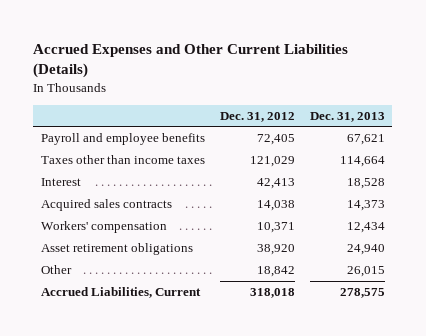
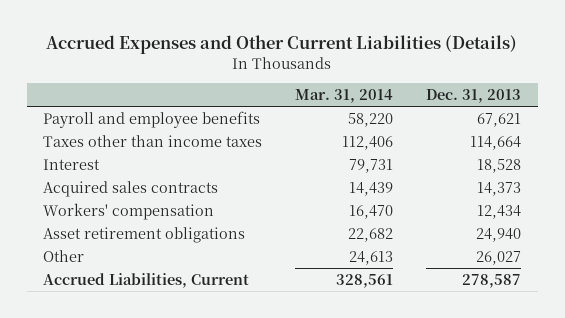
- | Dec. 31, 2012 | Dec. 31, 2013
+ | Mar. 31, 2014 | Dec. 31, 2013
- Other | 18,842 | 26,015
- Accrued Liabilities, Current | 318,018 | 278,575
+ Other | 24,613 | 26,027
+ Accrued Liabilities, Current | 328,561 | 278,587

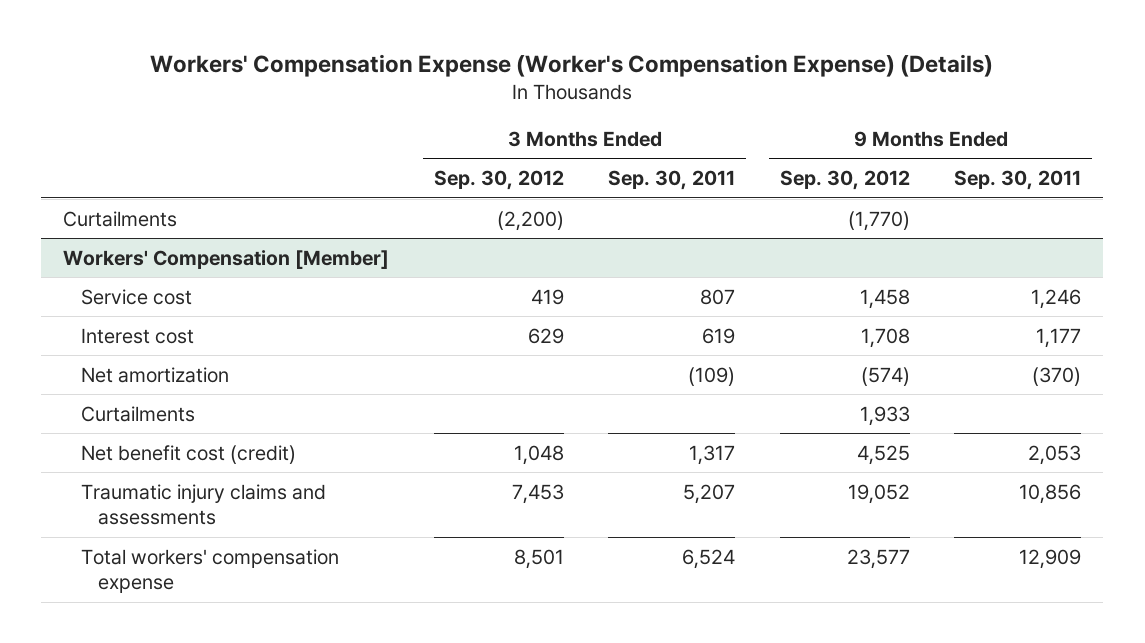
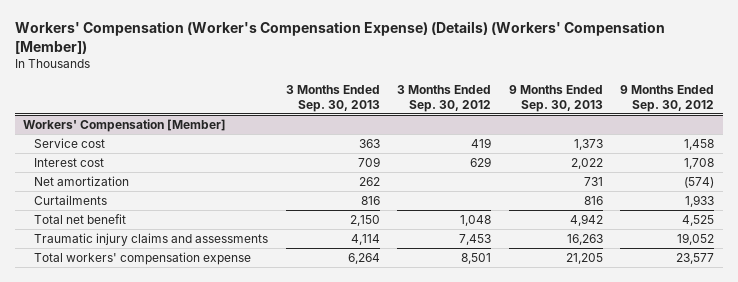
- Workers' Compensation Expense (Worker's Compensation Expense) (Details)
+ Workers' Compensation (Worker's Compensation Expense) (Details) (Workers' Compensation [Member])
- | 3 Months Ended Sep. 30, 2012 | 3 Months Ended Sep. 30, 2011 | 9 Months Ended Sep. 30, 2012 | 9 Months Ended Sep. 30, 2011
+ | 3 Months Ended Sep. 30, 2013 | 3 Months Ended Sep. 30, 2012 | 9 Months Ended Sep. 30, 2013 | 9 Months Ended Sep. 30, 2012
- Curtailments | (2,200) | | (1,770) |
@ Workers' Compensation [Member]
- Net benefit cost (credit) | 1,048 | 1,317 | 4,525 | 2,053
+ Total net benefit | 2,150 | 1,048 | 4,942 | 4,525

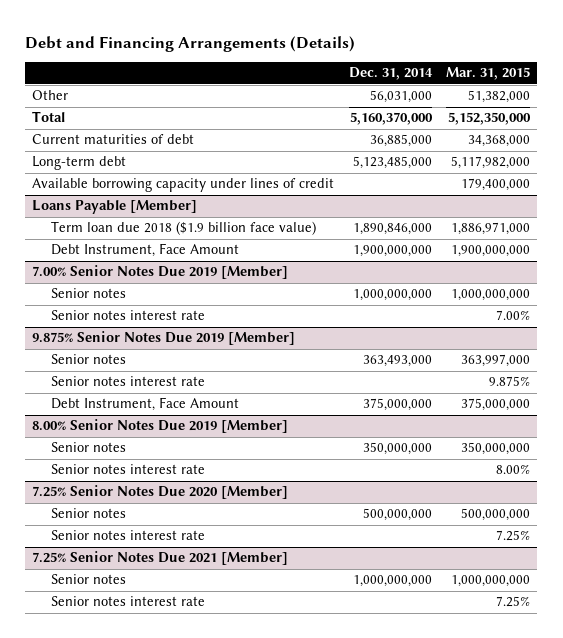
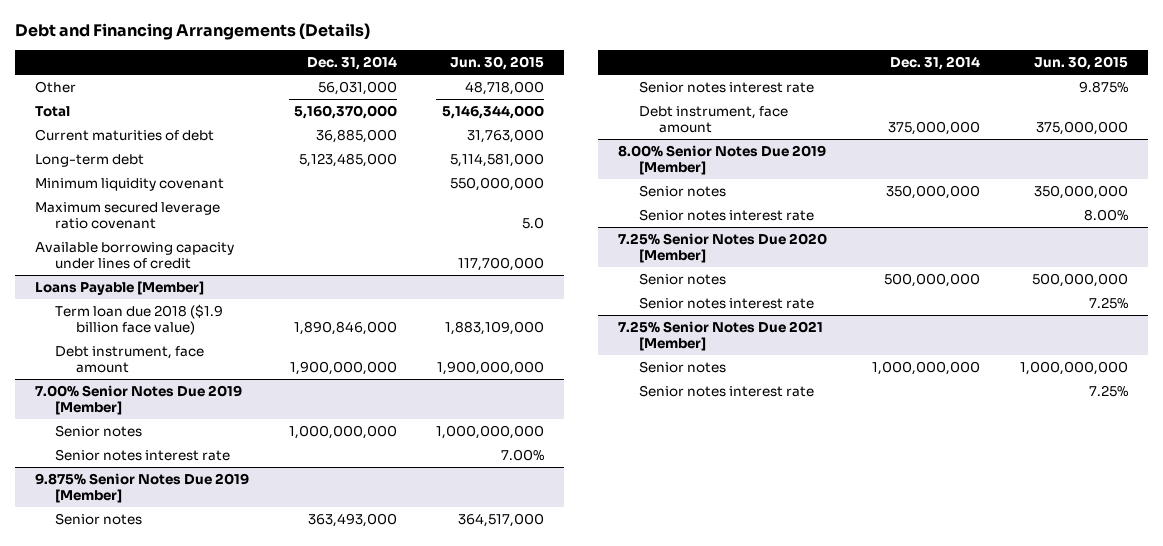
- | Dec. 31, 2014 | Mar. 31, 2015
+ | Dec. 31, 2014 | Jun. 30, 2015
+ Minimum liquidity covenant | | 550,000,000
+ Maximum secured leverage ratio covenant | | 5.0
@ Loans Payable [Member]
- Debt Instrument, Face Amount | 1,900,000,000 | 1,900,000,000
+ Debt instrument, face amount | 1,900,000,000 | 1,900,000,000
@ 9.875% Senior Notes Due 2019 [Member]
- Debt Instrument, Face Amount | 375,000,000 | 375,000,000
+ Debt instrument, face amount | 375,000,000 | 375,000,000

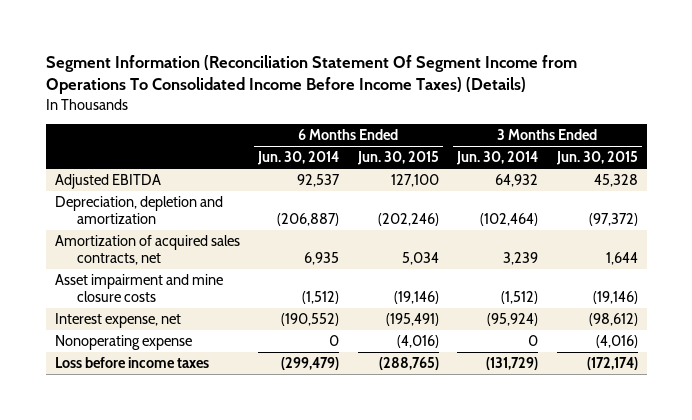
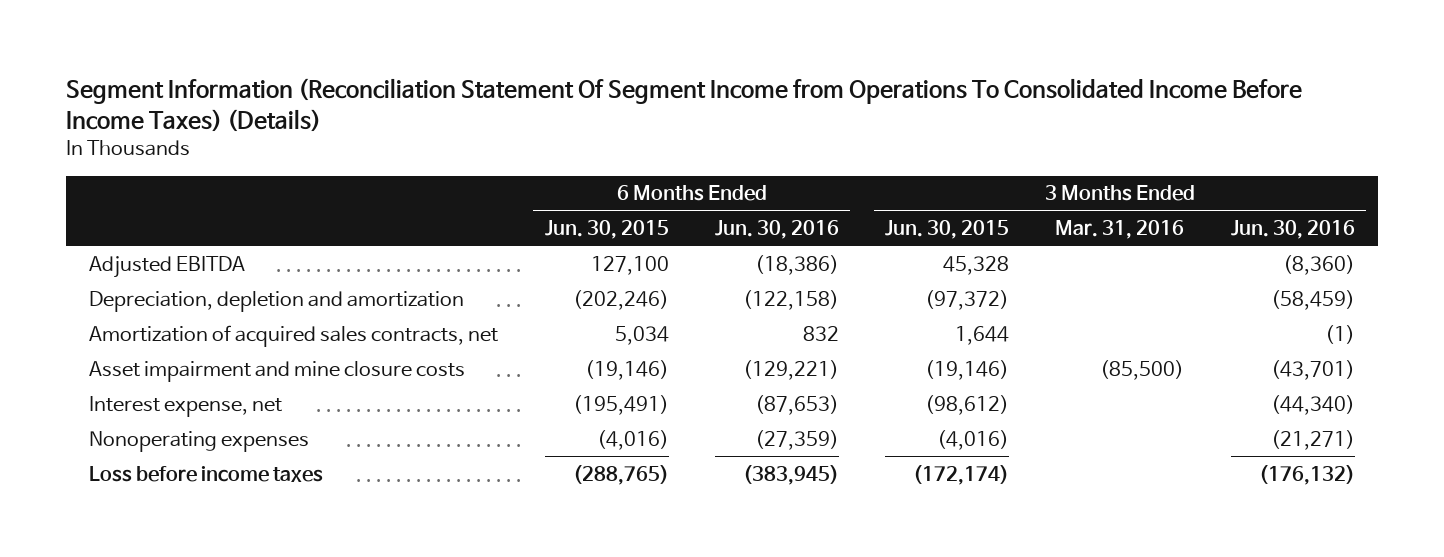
- | 6 Months Ended Jun. 30, 2014 | 6 Months Ended Jun. 30, 2015 | 3 Months Ended Jun. 30, 2014 | 3 Months Ended Jun. 30, 2015
+ | 6 Months Ended Jun. 30, 2015 | 6 Months Ended Jun. 30, 2016 | 3 Months Ended Jun. 30, 2015 | 3 Months Ended Mar. 31, 2016 | 3 Months Ended Jun. 30, 2016
- Nonoperating expense | 0 | (4,016) | 0 | (4,016)
+ Nonoperating expenses | (4,016) | (27,359) | (4,016) | | (21,271)

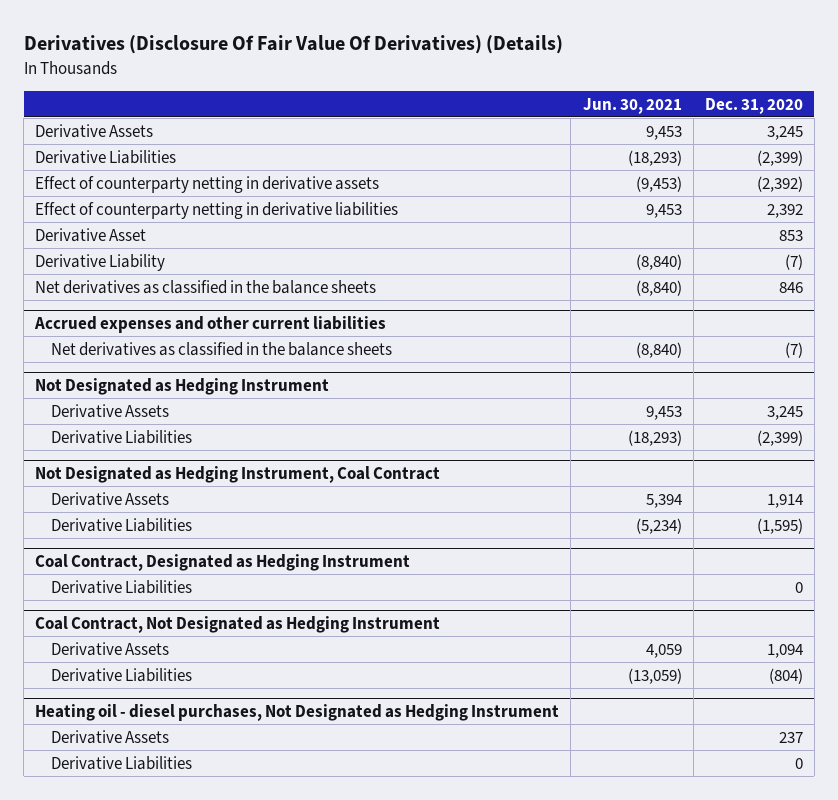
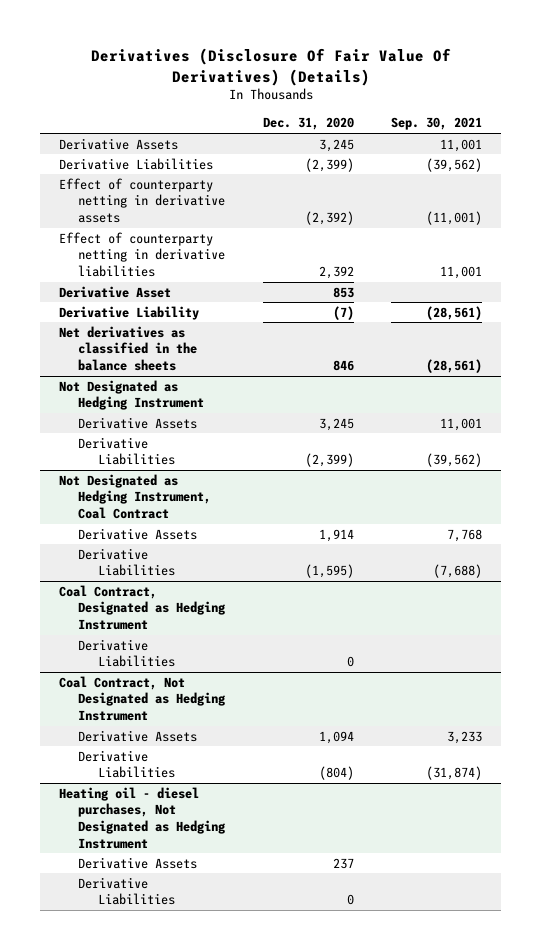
- | Jun. 30, 2021 | Dec. 31, 2020
+ | Dec. 31, 2020 | Sep. 30, 2021
- Accrued expenses and other current liabilities
- Net derivatives as classified in the balance sheets | (8,840) | (7)

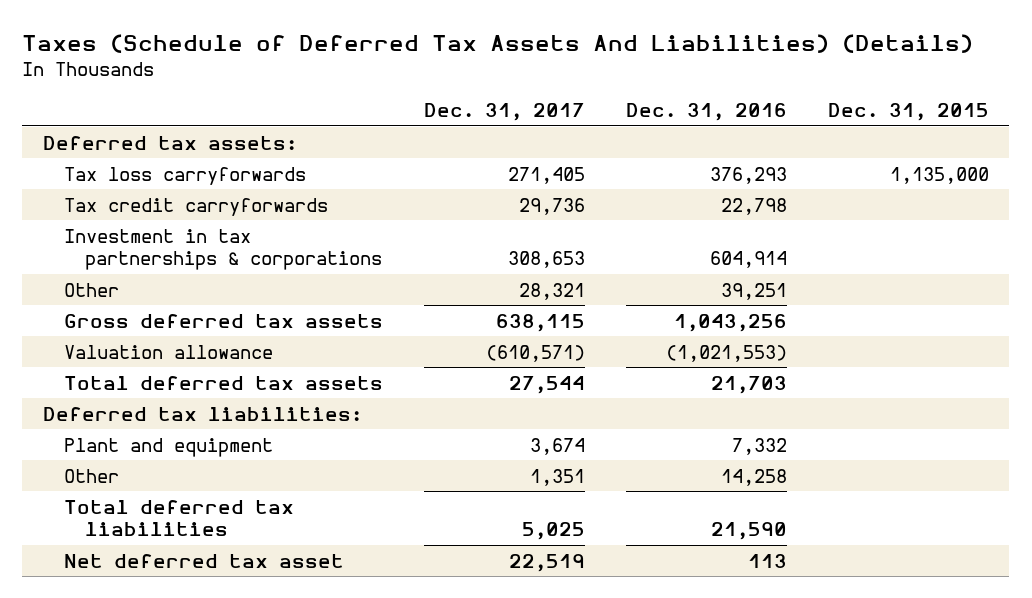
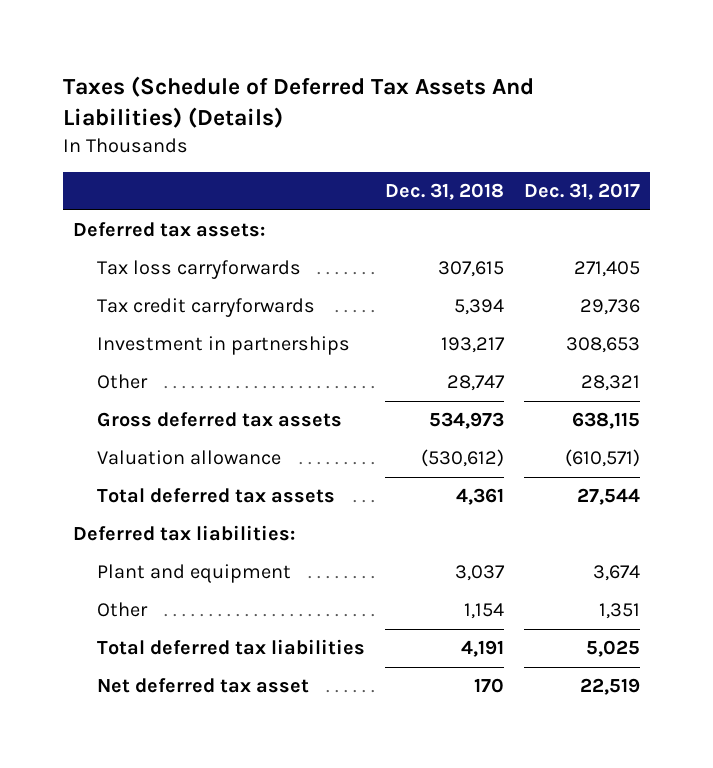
- | Dec. 31, 2017 | Dec. 31, 2016 | Dec. 31, 2015
+ | Dec. 31, 2018 | Dec. 31, 2017
- Investment in tax partnerships & corporations | 308,653 | 604,914 |
+ Investment in partnerships | 193,217 | 308,653

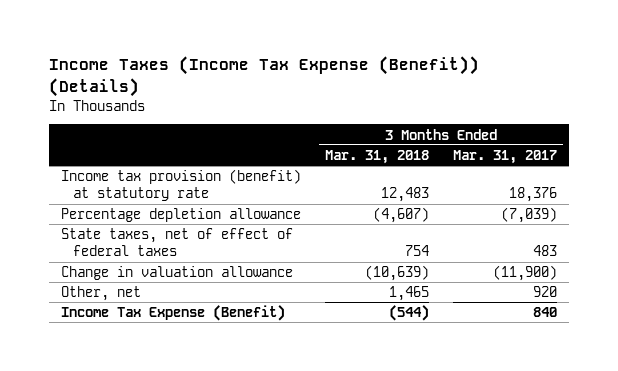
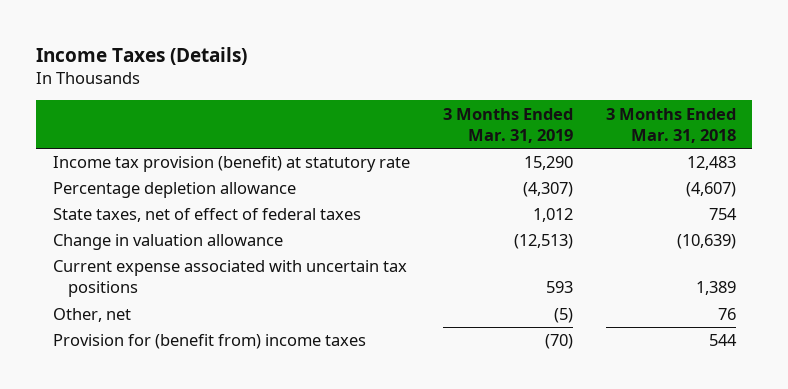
- Income Taxes (Income Tax Expense (Benefit)) (Details)
+ Income Taxes (Details)
- | 3 Months Ended Mar. 31, 2018 | 3 Months Ended Mar. 31, 2017
+ | 3 Months Ended Mar. 31, 2019 | 3 Months Ended Mar. 31, 2018
- Other, net | 1,465 | 920
- Income Tax Expense (Benefit) | (544) | 840
+ Current expense associated with uncertain tax positions | 593 | 1,389
+ Other, net | (5) | 76
+ Provision for (benefit from) income taxes | (70) | 544

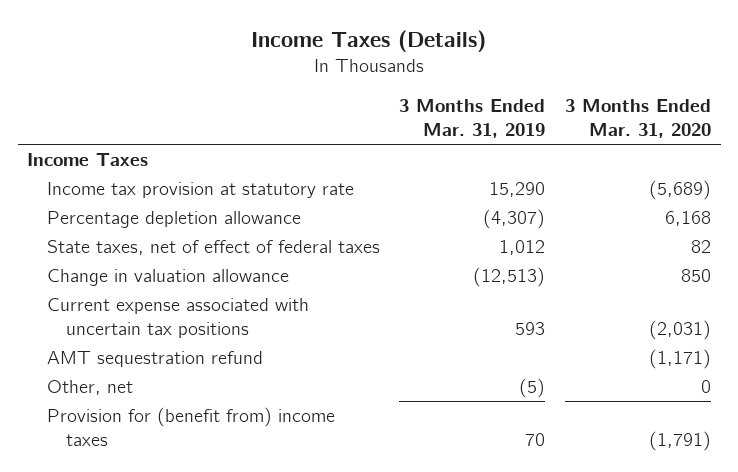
- | 3 Months Ended Mar. 31, 2019 | 3 Months Ended Mar. 31, 2018
+ | 3 Months Ended Mar. 31, 2019 | 3 Months Ended Mar. 31, 2020
- Income tax provision (benefit) at statutory rate | 15,290 | 12,483
+ Income Taxes
+ Income tax provision at statutory rate | 15,290 | (5,689)
+ AMT sequestration refund | | (1,171)
- Provision for (benefit from) income taxes | (70) | 544
+ Provision for (benefit from) income taxes | 70 | (1,791)

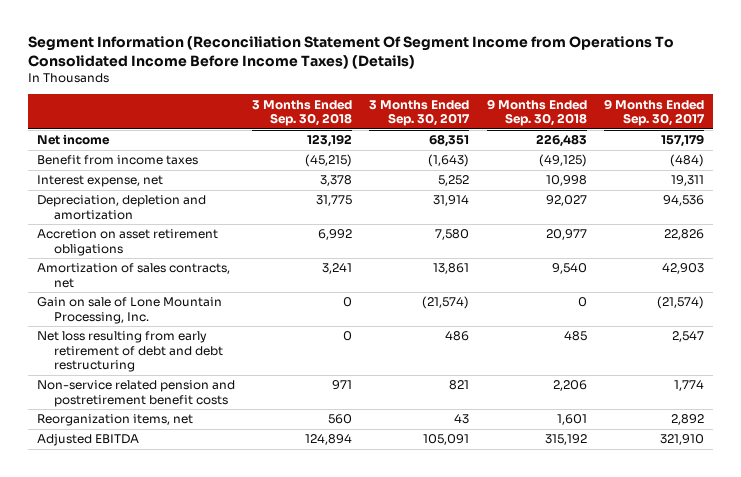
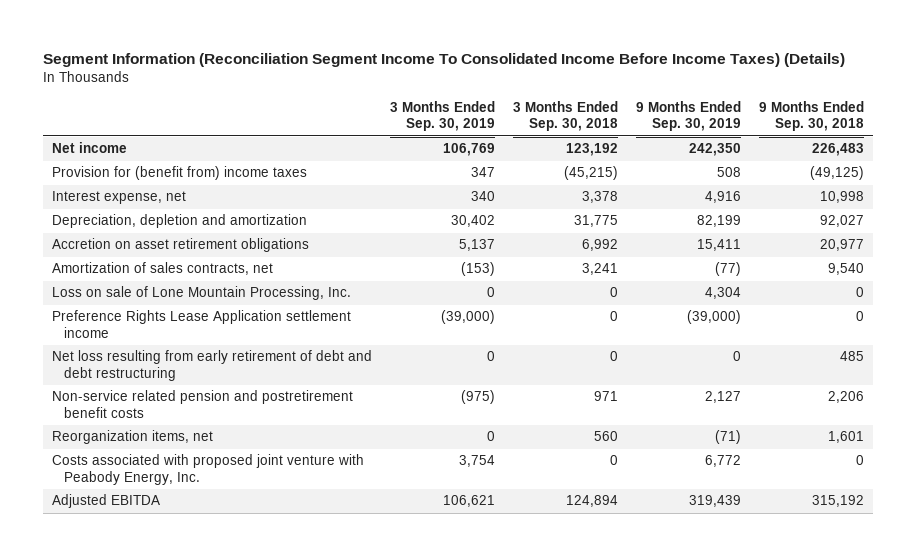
- Segment Information (Reconciliation Statement Of Segment Income from Operations To Consolidated Income Before Income Taxes) (Details)
+ Segment Information (Reconciliation Segment Income To Consolidated Income Before Income Taxes) (Details)
- | 3 Months Ended Sep. 30, 2018 | 3 Months Ended Sep. 30, 2017 | 9 Months Ended Sep. 30, 2018 | 9 Months Ended Sep. 30, 2017
+ | 3 Months Ended Sep. 30, 2019 | 3 Months Ended Sep. 30, 2018 | 9 Months Ended Sep. 30, 2019 | 9 Months Ended Sep. 30, 2018
- Benefit from income taxes | (45,215) | (1,643) | (49,125) | (484)
+ Provision for (benefit from) income taxes | 347 | (45,215) | 508 | (49,125)
- Gain on sale of Lone Mountain Processing, Inc. | 0 | (21,574) | 0 | (21,574)
+ Loss on sale of Lone Mountain Processing, Inc. | 0 | 0 | 4,304 | 0
+ Preference Rights Lease Application settlement income | (39,000) | 0 | (39,000) | 0
+ Costs associated with proposed joint venture with Peabody Energy, Inc. | 3,754 | 0 | 6,772 | 0

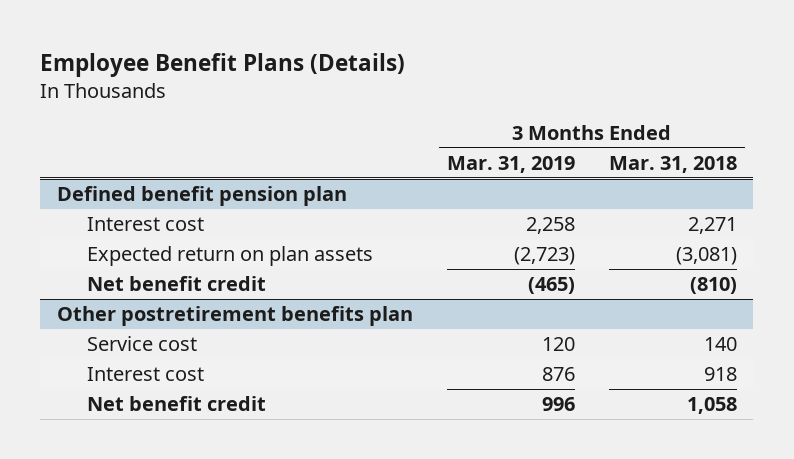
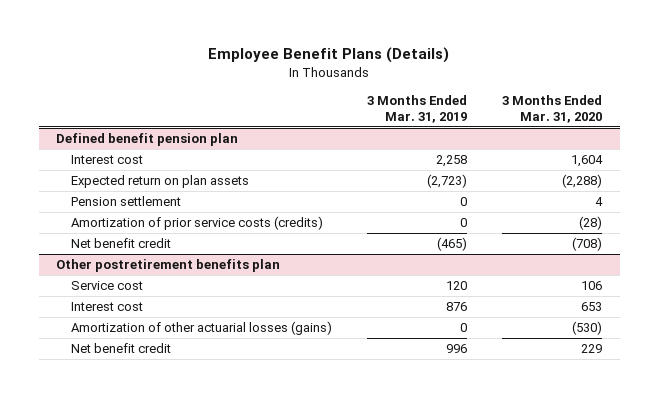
- | 3 Months Ended Mar. 31, 2019 | 3 Months Ended Mar. 31, 2018
+ | 3 Months Ended Mar. 31, 2019 | 3 Months Ended Mar. 31, 2020
@ Defined benefit pension plan
+ Pension settlement | 0 | 4
+ Amortization of prior service costs (credits) | 0 | (28)
@ Other postretirement benefits plan
+ Amortization of other actuarial losses (gains) | 0 | (530)

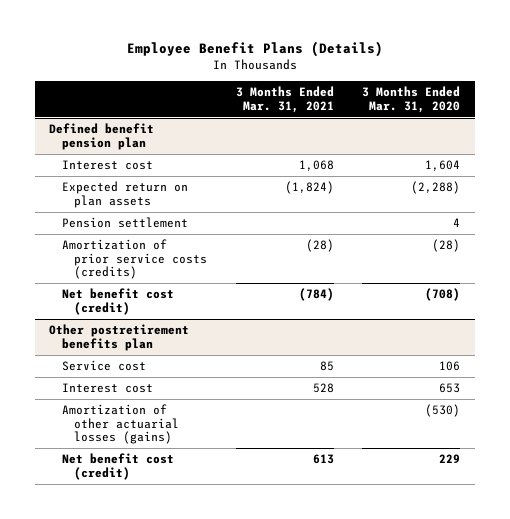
- | 3 Months Ended Mar. 31, 2019 | 3 Months Ended Mar. 31, 2020
+ | 3 Months Ended Mar. 31, 2021 | 3 Months Ended Mar. 31, 2020
@ Defined benefit pension plan
- Net benefit credit | (465) | (708)
+ Net benefit cost (credit) | (784) | (708)
@ Other postretirement benefits plan
- Net benefit credit | 996 | 229
+ Net benefit cost (credit) | 613 | 229

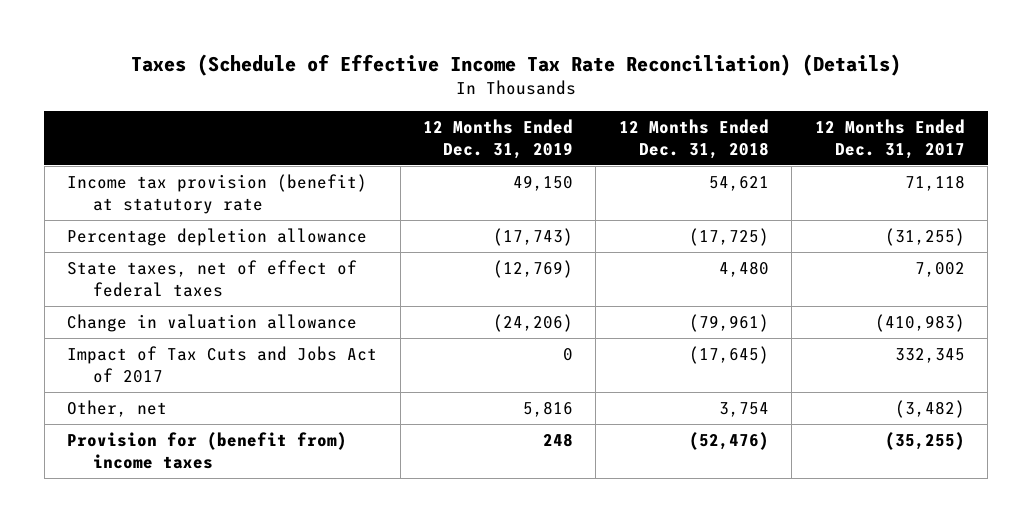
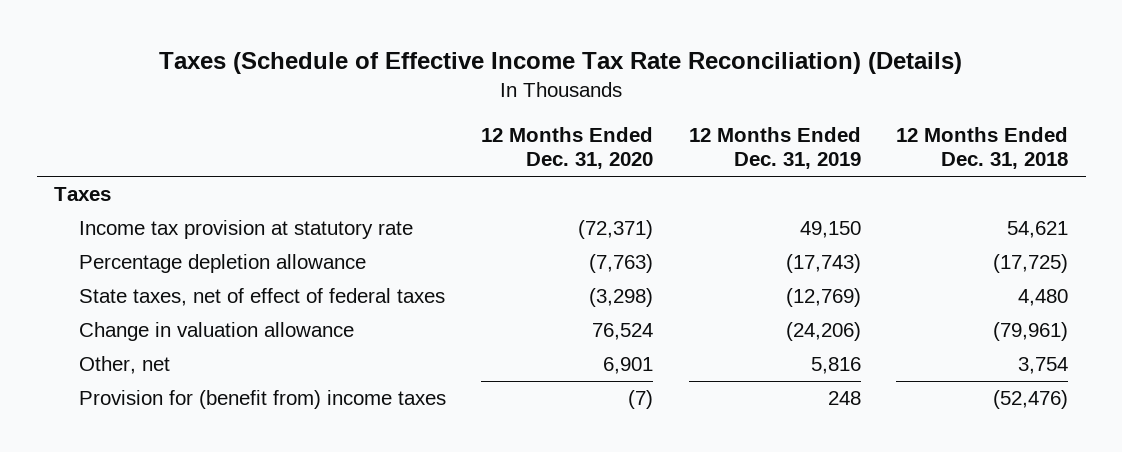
- | 12 Months Ended Dec. 31, 2019 | 12 Months Ended Dec. 31, 2018 | 12 Months Ended Dec. 31, 2017
+ | 12 Months Ended Dec. 31, 2020 | 12 Months Ended Dec. 31, 2019 | 12 Months Ended Dec. 31, 2018
- Income tax provision (benefit) at statutory rate | 49,150 | 54,621 | 71,118
+ Taxes
+ Income tax provision at statutory rate | (72,371) | 49,150 | 54,621
- Impact of Tax Cuts and Jobs Act of 2017 | 0 | (17,645) | 332,345

